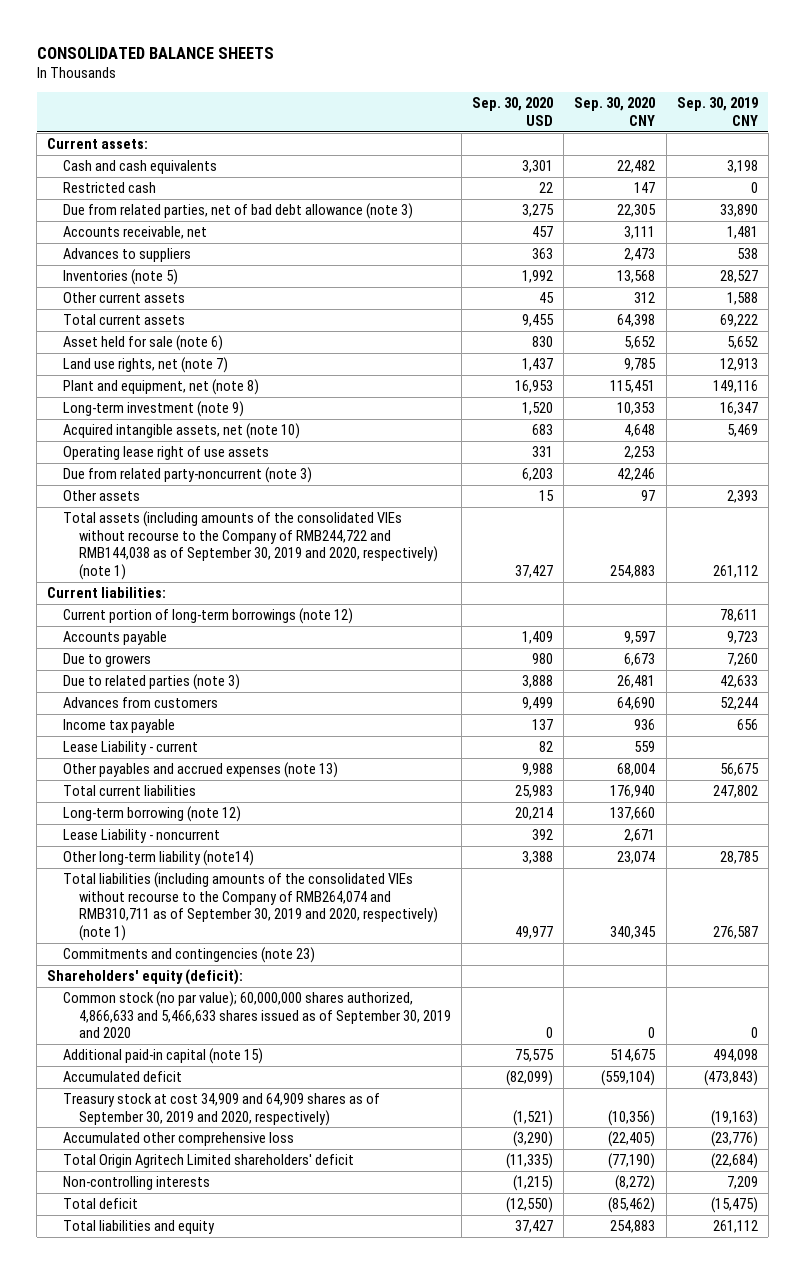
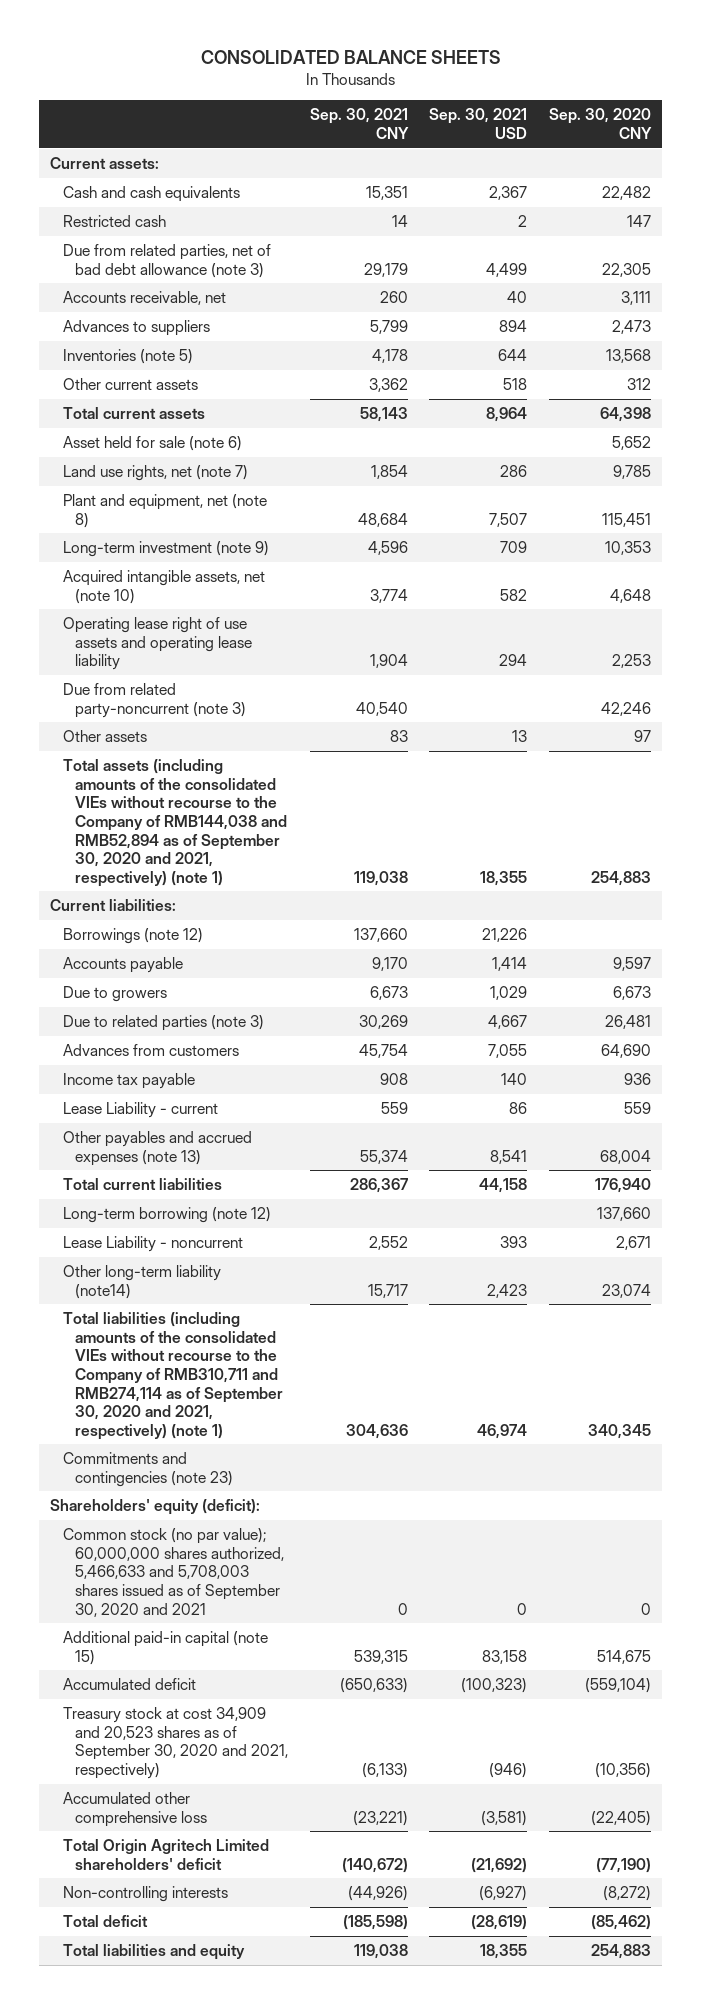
- | Sep. 30, 2020 USD | Sep. 30, 2020 CNY | Sep. 30, 2019 CNY
+ | Sep. 30, 2021 CNY | Sep. 30, 2021 USD | Sep. 30, 2020 CNY
- Operating lease right of use assets | 331 | 2,253 |
+ Operating lease right of use assets and operating lease liability | 1,904 | 294 | 2,253
- Total assets (including amounts of the consolidated VIEs without recourse to the Company of RMB244,722 and RMB144,038 as of September 30, 2019 and 2020, respectively) (note 1) | 37,427 | 254,883 | 261,112
+ Total assets (including amounts of the consolidated VIEs without recourse to the Company of RMB144,038 and RMB52,894 as of September 30, 2020 and 2021, respectively) (note 1) | 119,038 | 18,355 | 254,883
- Current portion of long-term borrowings (note 12) | | | 78,611
+ Borrowings (note 12) | 137,660 | 21,226 |
- Total liabilities (including amounts of the consolidated VIEs without recourse to the Company of RMB264,074 and RMB310,711 as of September 30, 2019 and 2020, respectively) (note 1) | 49,977 | 340,345 | 276,587
+ Total liabilities (including amounts of the consolidated VIEs without recourse to the Company of RMB310,711 and RMB274,114 as of September 30, 2020 and 2021, respectively) (note 1) | 304,636 | 46,974 | 340,345
- Common stock (no par value); 60,000,000 shares authorized, 4,866,633 and 5,466,633 shares issued as of September 30, 2019 and 2020 | 0 | 0 | 0
+ Common stock (no par value); 60,000,000 shares authorized, 5,466,633 and 5,708,003 shares issued as of September 30, 2020 and 2021 | 0 | 0 | 0
- Treasury stock at cost 34,909 and 64,909 shares as of September 30, 2019 and 2020, respectively) | (1,521) | (10,356) | (19,163)
+ Treasury stock at cost 34,909 and 20,523 shares as of September 30, 2020 and 2021, respectively) | (6,133) | (946) | (10,356)

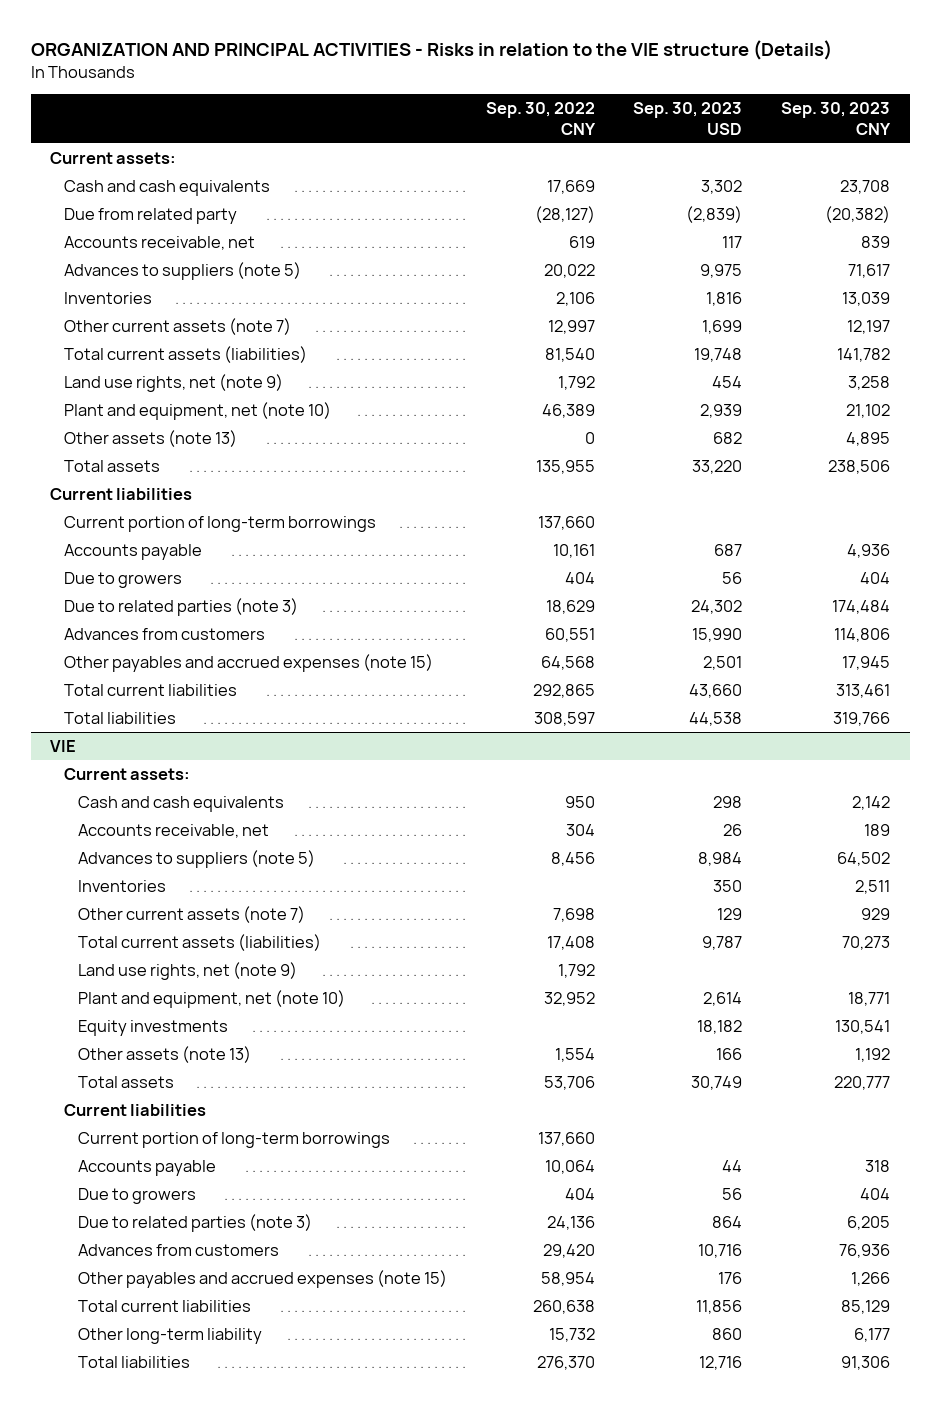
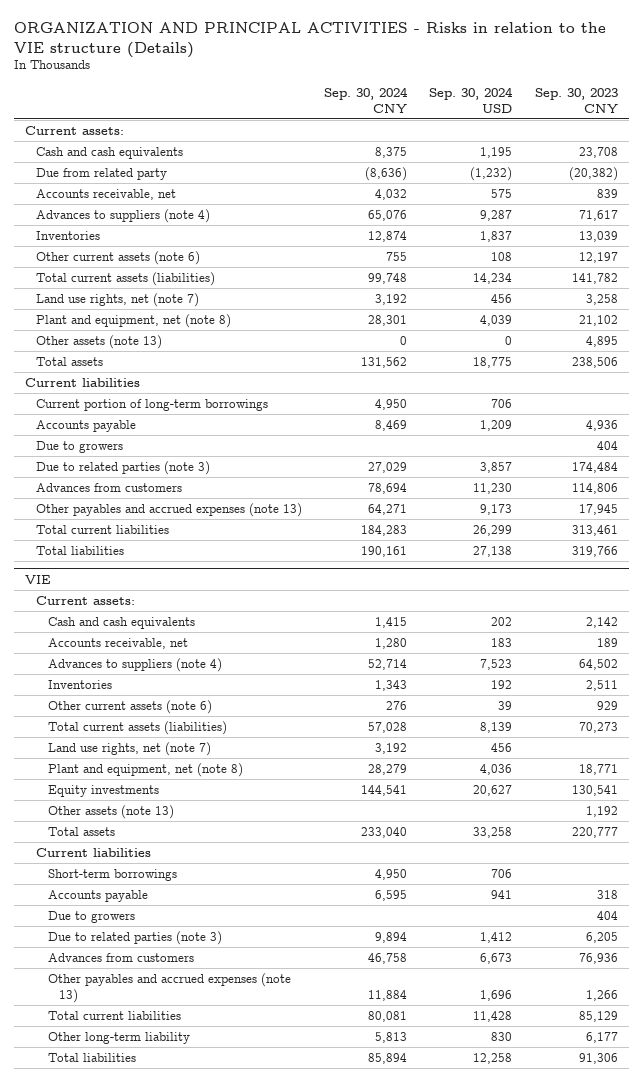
- | Sep. 30, 2022 CNY | Sep. 30, 2023 USD | Sep. 30, 2023 CNY
+ | Sep. 30, 2024 CNY | Sep. 30, 2024 USD | Sep. 30, 2023 CNY
- Advances to suppliers (note 5) | 20,022 | 9,975 | 71,617
+ Advances to suppliers (note 4) | 65,076 | 9,287 | 71,617
- Other current assets (note 7) | 12,997 | 1,699 | 12,197
+ Other current assets (note 6) | 755 | 108 | 12,197
- Land use rights, net (note 9) | 1,792 | 454 | 3,258
- Plant and equipment, net (note 10) | 46,389 | 2,939 | 21,102
+ Land use rights, net (note 7) | 3,192 | 456 | 3,258
+ Plant and equipment, net (note 8) | 28,301 | 4,039 | 21,102
- Other payables and accrued expenses (note 15) | 64,568 | 2,501 | 17,945
+ Other payables and accrued expenses (note 13) | 64,271 | 9,173 | 17,945
@ VIE
- Advances to suppliers (note 5) | 8,456 | 8,984 | 64,502
+ Advances to suppliers (note 4) | 52,714 | 7,523 | 64,502
- Other current assets (note 7) | 7,698 | 129 | 929
+ Other current assets (note 6) | 276 | 39 | 929
- Land use rights, net (note 9) | 1,792 | |
- Plant and equipment, net (note 10) | 32,952 | 2,614 | 18,771
+ Land use rights, net (note 7) | 3,192 | 456 |
+ Plant and equipment, net (note 8) | 28,279 | 4,036 | 18,771
- Current portion of long-term borrowings | 137,660 | |
+ Short-term borrowings | 4,950 | 706 |
- Other payables and accrued expenses (note 15) | 58,954 | 176 | 1,266
+ Other payables and accrued expenses (note 13) | 11,884 | 1,696 | 1,266

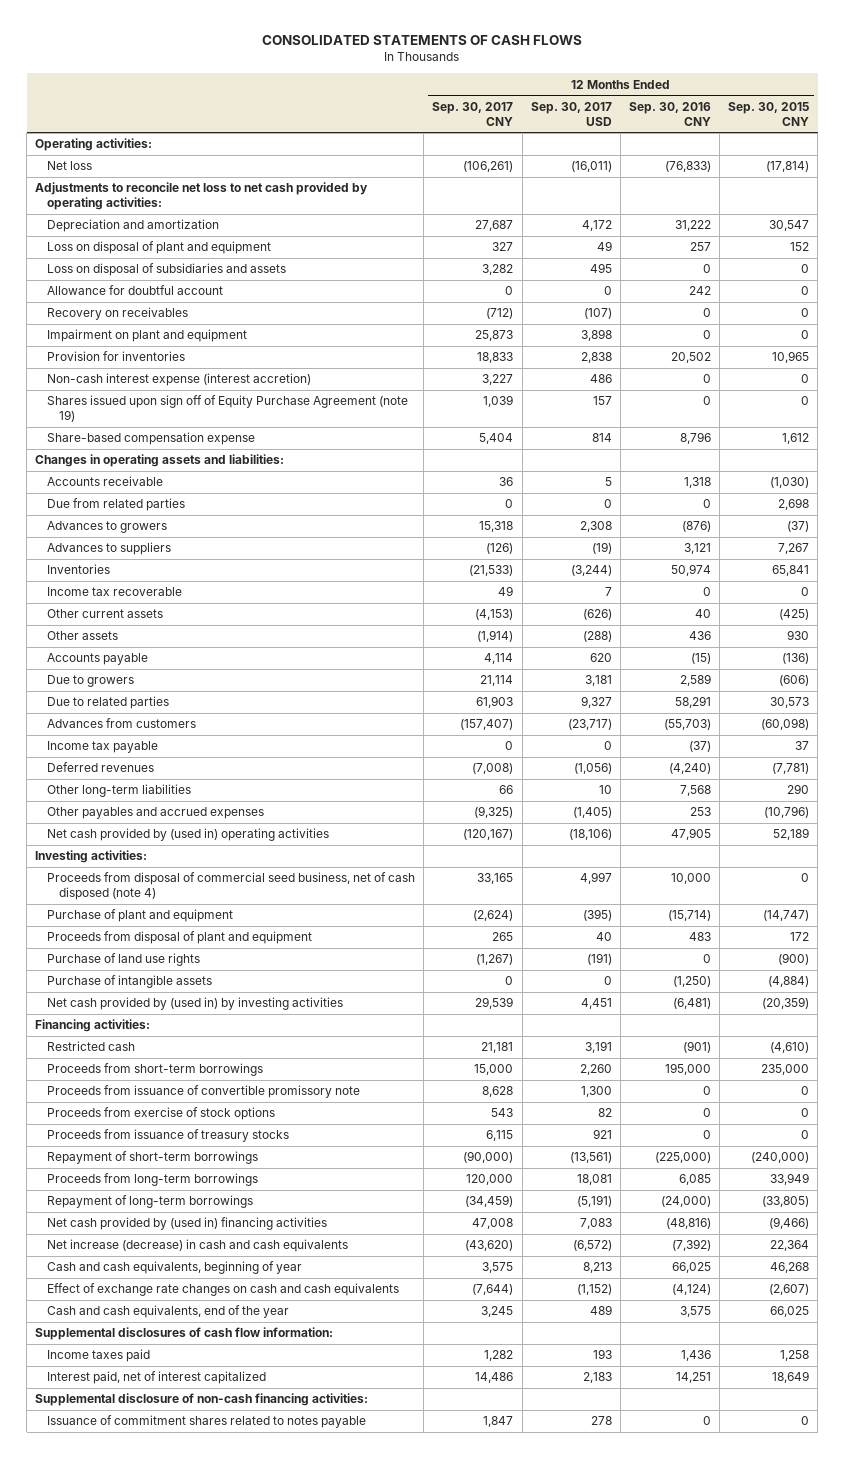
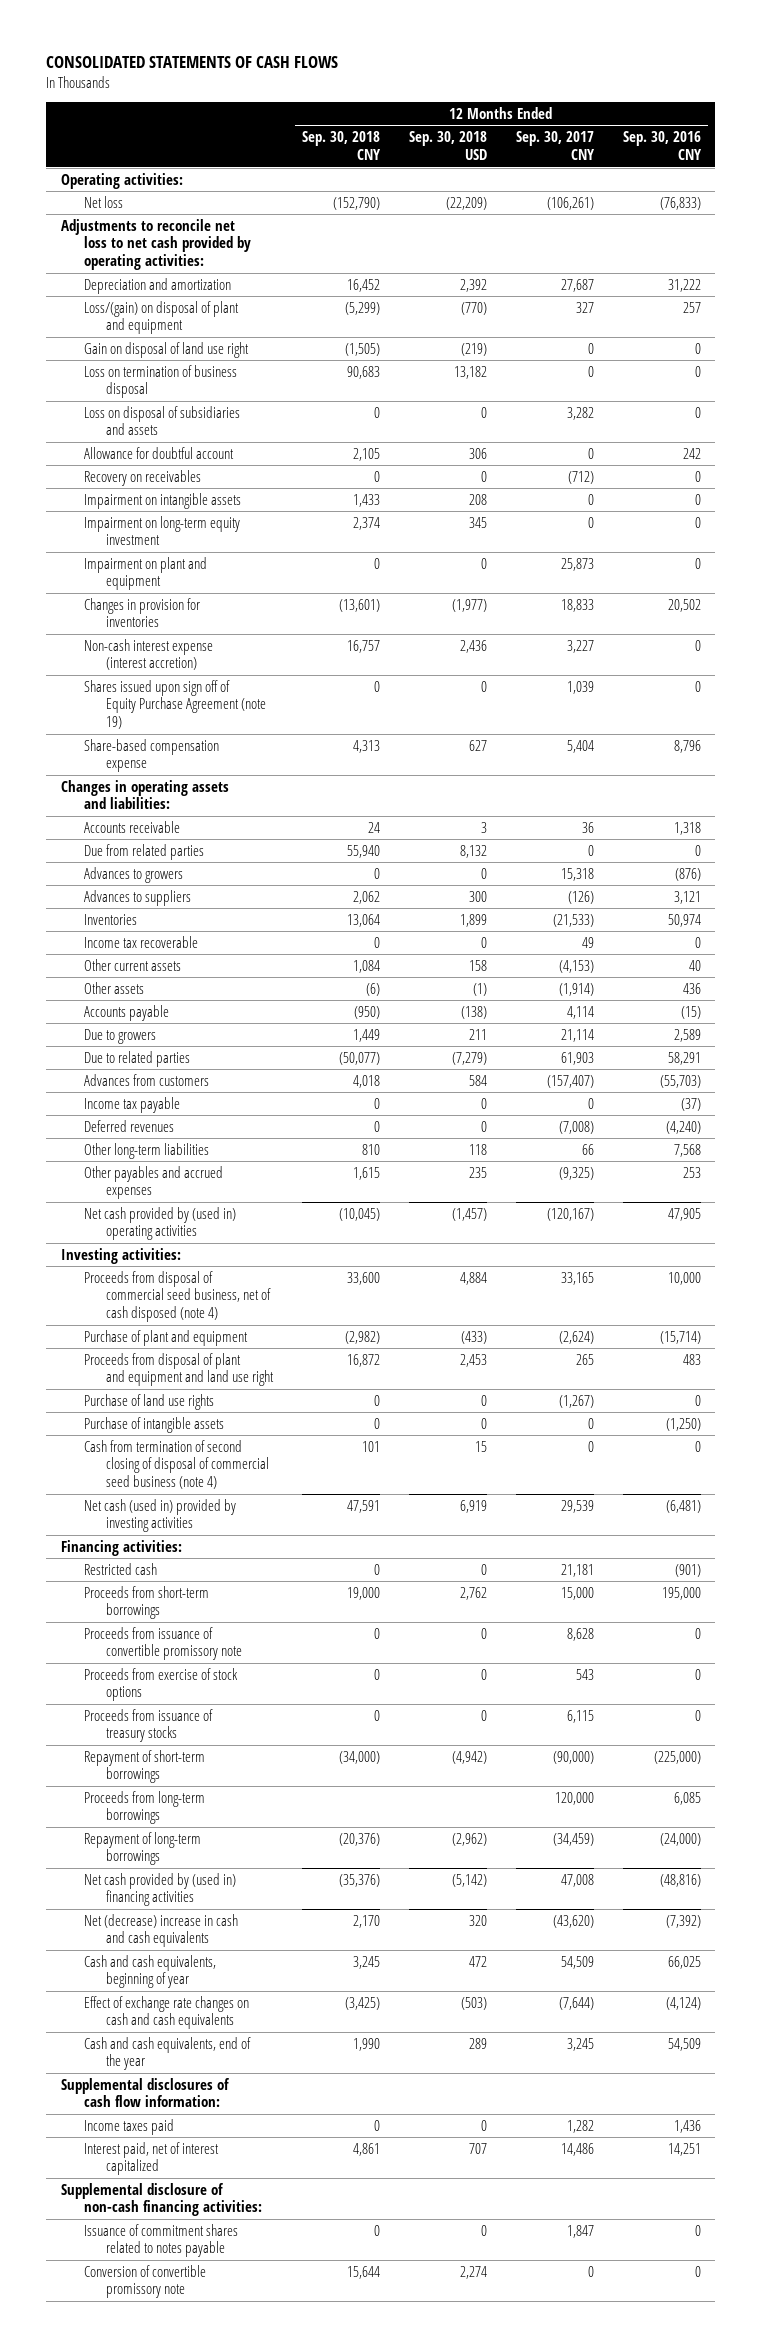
- | 12 Months Ended Sep. 30, 2017 CNY | 12 Months Ended Sep. 30, 2017 USD | 12 Months Ended Sep. 30, 2016 CNY | 12 Months Ended Sep. 30, 2015 CNY
+ | 12 Months Ended Sep. 30, 2018 CNY | 12 Months Ended Sep. 30, 2018 USD | 12 Months Ended Sep. 30, 2017 CNY | 12 Months Ended Sep. 30, 2016 CNY
- Loss on disposal of plant and equipment | 327 | 49 | 257 | 152
+ Loss/(gain) on disposal of plant and equipment | (5,299) | (770) | 327 | 257
+ Gain on disposal of land use right | (1,505) | (219) | 0 | 0
+ Loss on termination of business disposal | 90,683 | 13,182 | 0 | 0
+ Impairment on intangible assets | 1,433 | 208 | 0 | 0
+ Impairment on long-term equity investment | 2,374 | 345 | 0 | 0
- Provision for inventories | 18,833 | 2,838 | 20,502 | 10,965
+ Changes in provision for inventories | (13,601) | (1,977) | 18,833 | 20,502
- Proceeds from disposal of plant and equipment | 265 | 40 | 483 | 172
+ Proceeds from disposal of plant and equipment and land use right | 16,872 | 2,453 | 265 | 483
- Net cash provided by (used in) by investing activities | 29,539 | 4,451 | (6,481) | (20,359)
+ Cash from termination of second closing of disposal of commercial seed business (note 4) | 101 | 15 | 0 | 0
+ Net cash (used in) provided by investing activities | 47,591 | 6,919 | 29,539 | (6,481)
- Net increase (decrease) in cash and cash equivalents | (43,620) | (6,572) | (7,392) | 22,364
- Cash and cash equivalents, beginning of year | 3,575 | 8,213 | 66,025 | 46,268
+ Net (decrease) increase in cash and cash equivalents | 2,170 | 320 | (43,620) | (7,392)
+ Cash and cash equivalents, beginning of year | 3,245 | 472 | 54,509 | 66,025
- Cash and cash equivalents, end of the year | 3,245 | 489 | 3,575 | 66,025
+ Cash and cash equivalents, end of the year | 1,990 | 289 | 3,245 | 54,509
+ Conversion of convertible promissory note | 15,644 | 2,274 | 0 | 0

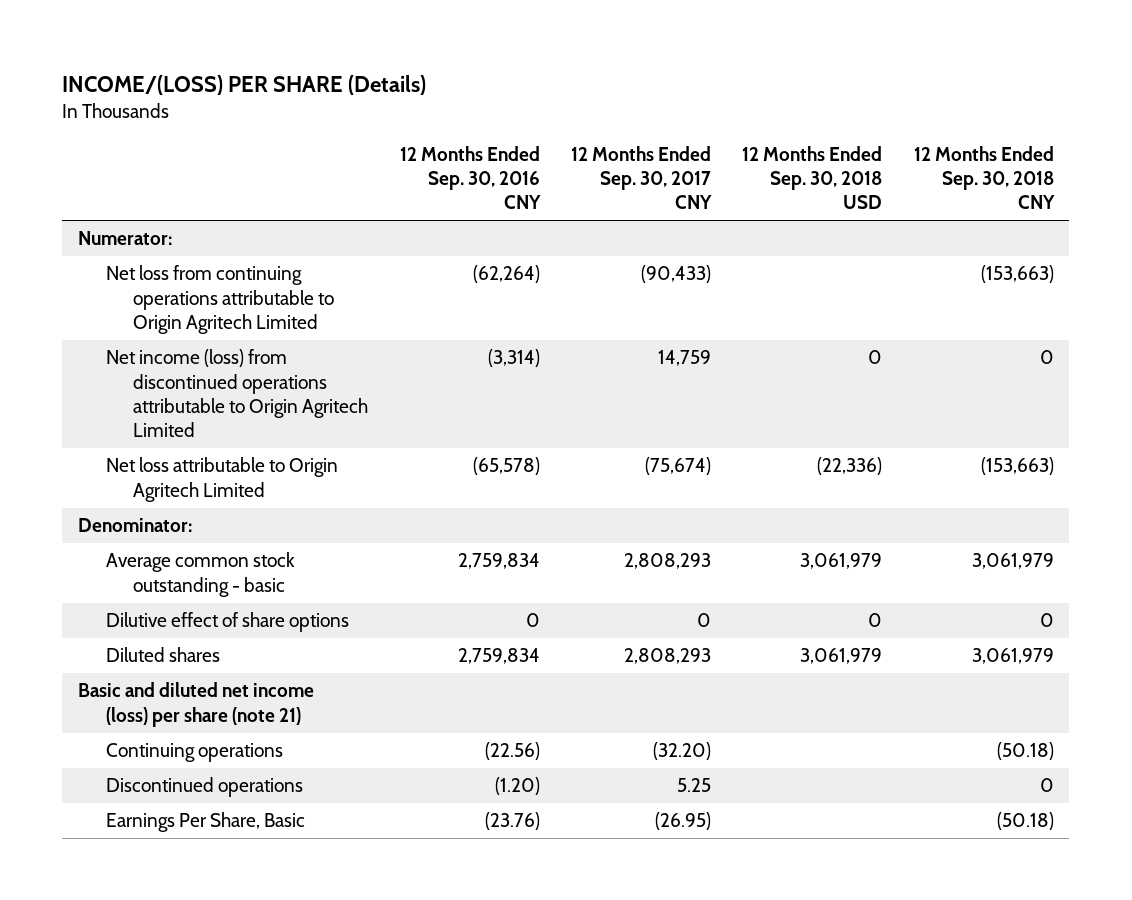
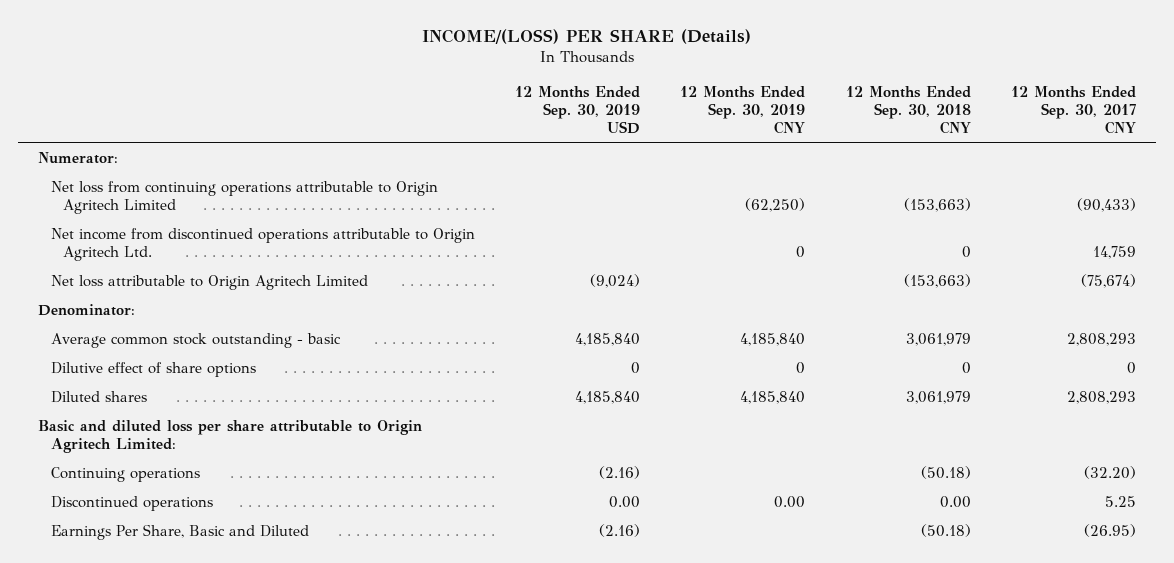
- | 12 Months Ended Sep. 30, 2016 CNY | 12 Months Ended Sep. 30, 2017 CNY | 12 Months Ended Sep. 30, 2018 USD | 12 Months Ended Sep. 30, 2018 CNY
+ | 12 Months Ended Sep. 30, 2019 USD | 12 Months Ended Sep. 30, 2019 CNY | 12 Months Ended Sep. 30, 2018 CNY | 12 Months Ended Sep. 30, 2017 CNY
- Net income (loss) from discontinued operations attributable to Origin Agritech Limited | (3,314) | 14,759 | 0 | 0
+ Net income from discontinued operations attributable to Origin Agritech Ltd. | | 0 | 0 | 14,759
- Basic and diluted net income (loss) per share (note 21)
+ Basic and diluted loss per share attributable to Origin Agritech Limited:
- Discontinued operations | (1.20) | 5.25 | | 0
- Earnings Per Share, Basic | (23.76) | (26.95) | | (50.18)
+ Discontinued operations | 0.00 | 0.00 | 0.00 | 5.25
+ Earnings Per Share, Basic and Diluted | (2.16) | | (50.18) | (26.95)

